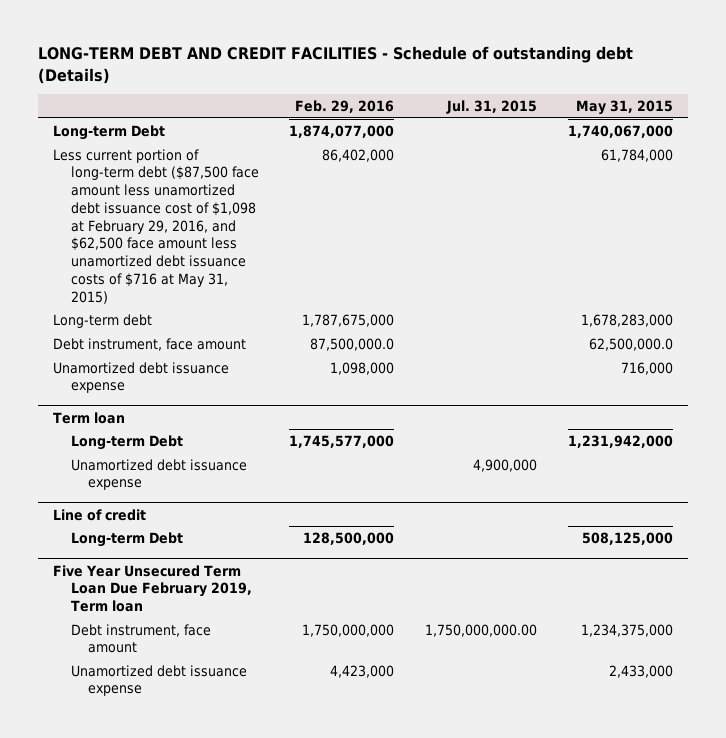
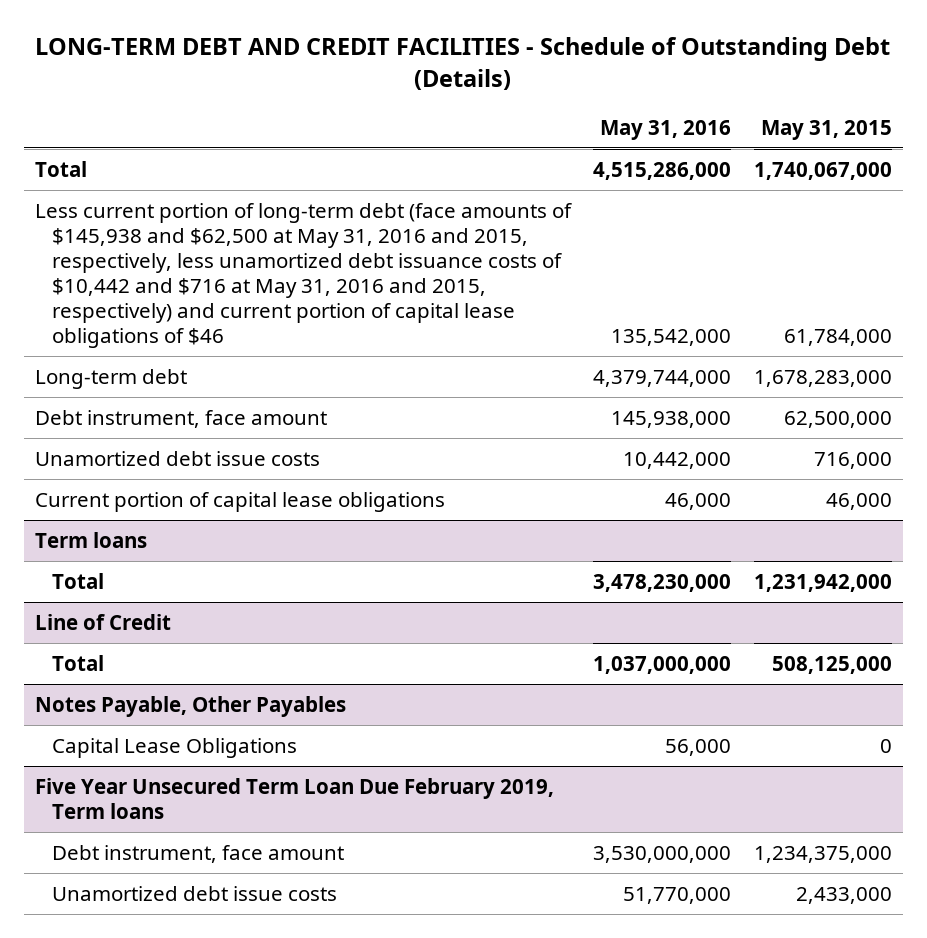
- LONG-TERM DEBT AND CREDIT FACILITIES - Schedule of outstanding debt (Details)
+ LONG-TERM DEBT AND CREDIT FACILITIES - Schedule of Outstanding Debt (Details)
- | Feb. 29, 2016 | Jul. 31, 2015 | May 31, 2015
+ | May 31, 2016 | May 31, 2015
- Long-term Debt | 1,874,077,000 | | 1,740,067,000
- Less current portion of long-term debt ($87,500 face amount less unamortized debt issuance cost of $1,098 at February 29, 2016, and $62,500 face amount less unamortized debt issuance costs of $716 at May 31, 2015) | 86,402,000 | | 61,784,000
+ Total | 4,515,286,000 | 1,740,067,000
+ Less current portion of long-term debt (face amounts of $145,938 and $62,500 at May 31, 2016 and 2015, respectively, less unamortized debt issuance costs of $10,442 and $716 at May 31, 2016 and 2015, respectively) and current portion of capital lease obligations of $46 | 135,542,000 | 61,784,000
- Debt instrument, face amount | 87,500,000.0 | | 62,500,000.0
- Unamortized debt issuance expense | 1,098,000 | | 716,000
- Term loan
- Long-term Debt | 1,745,577,000 | | 1,231,942,000
- Unamortized debt issuance expense | | 4,900,000 |
- Line of credit
- Long-term Debt | 128,500,000 | | 508,125,000
- Five Year Unsecured Term Loan Due February 2019, Term loan
+ Debt instrument, face amount | 145,938,000 | 62,500,000
+ Unamortized debt issue costs | 10,442,000 | 716,000
+ Current portion of capital lease obligations | 46,000 | 46,000
+ Term loans
+ Total | 3,478,230,000 | 1,231,942,000
+ Line of Credit
+ Total | 1,037,000,000 | 508,125,000
+ Notes Payable, Other Payables
+ Capital Lease Obligations | 56,000 | 0
+ Five Year Unsecured Term Loan Due February 2019, Term loans
- Unamortized debt issuance expense | 4,423,000 | | 2,433,000
+ Unamortized debt issue costs | 51,770,000 | 2,433,000

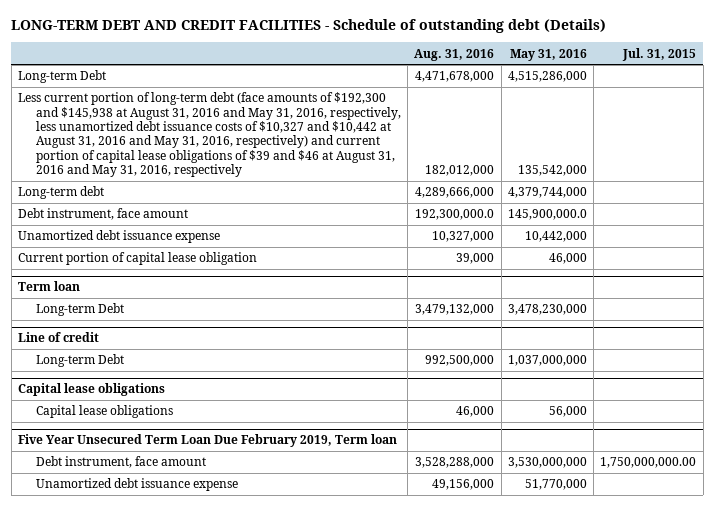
- LONG-TERM DEBT AND CREDIT FACILITIES - Schedule of Outstanding Debt (Details)
+ LONG-TERM DEBT AND CREDIT FACILITIES - Schedule of outstanding debt (Details)
- | May 31, 2016 | May 31, 2015
+ | Aug. 31, 2016 | May 31, 2016 | Jul. 31, 2015
- Total | 4,515,286,000 | 1,740,067,000
- Less current portion of long-term debt (face amounts of $145,938 and $62,500 at May 31, 2016 and 2015, respectively, less unamortized debt issuance costs of $10,442 and $716 at May 31, 2016 and 2015, respectively) and current portion of capital lease obligations of $46 | 135,542,000 | 61,784,000
+ Long-term Debt | 4,471,678,000 | 4,515,286,000 |
+ Less current portion of long-term debt (face amounts of $192,300 and $145,938 at August 31, 2016 and May 31, 2016, respectively, less unamortized debt issuance costs of $10,327 and $10,442 at August 31, 2016 and May 31, 2016, respectively) and current portion of capital lease obligations of $39 and $46 at August 31, 2016 and May 31, 2016, respectively | 182,012,000 | 135,542,000 |
- Debt instrument, face amount | 145,938,000 | 62,500,000
- Unamortized debt issue costs | 10,442,000 | 716,000
- Current portion of capital lease obligations | 46,000 | 46,000
- Term loans
- Total | 3,478,230,000 | 1,231,942,000
- Line of Credit
- Total | 1,037,000,000 | 508,125,000
- Notes Payable, Other Payables
- Capital Lease Obligations | 56,000 | 0
- Five Year Unsecured Term Loan Due February 2019, Term loans
+ Debt instrument, face amount | 192,300,000.0 | 145,900,000.0 |
+ Unamortized debt issuance expense | 10,327,000 | 10,442,000 |
+ Current portion of capital lease obligation | 39,000 | 46,000 |
+ Term loan
+ Long-term Debt | 3,479,132,000 | 3,478,230,000 |
+ Line of credit
+ Long-term Debt | 992,500,000 | 1,037,000,000 |
+ Capital lease obligations
+ Capital lease obligations | 46,000 | 56,000 |
+ Five Year Unsecured Term Loan Due February 2019, Term loan
- Unamortized debt issue costs | 51,770,000 | 2,433,000
+ Unamortized debt issuance expense | 49,156,000 | 51,770,000 |

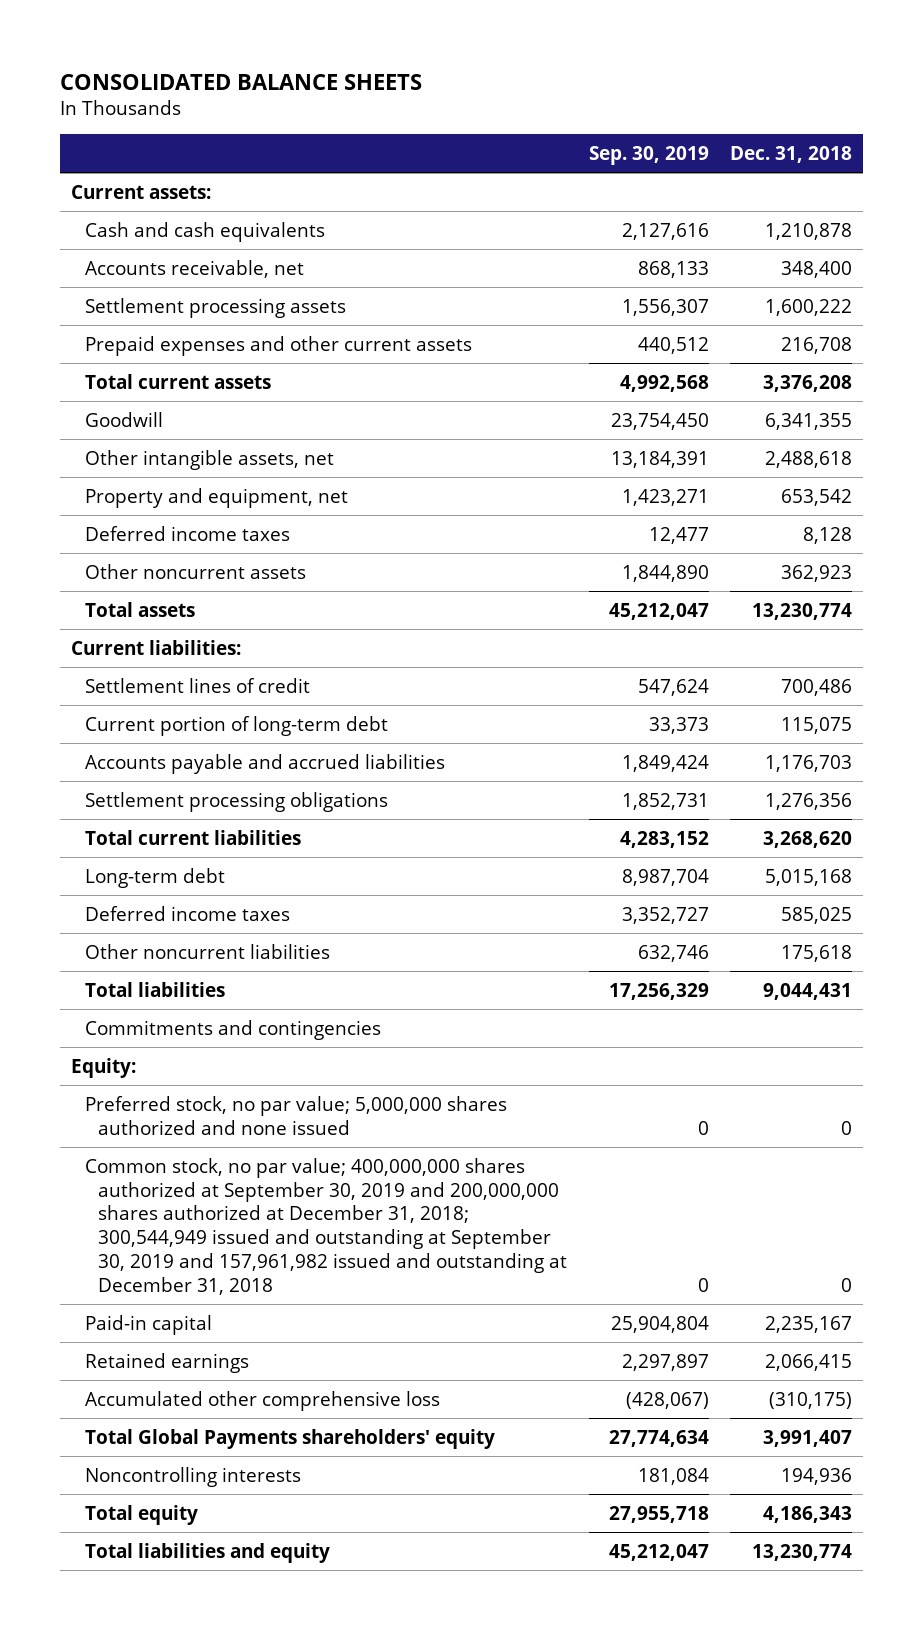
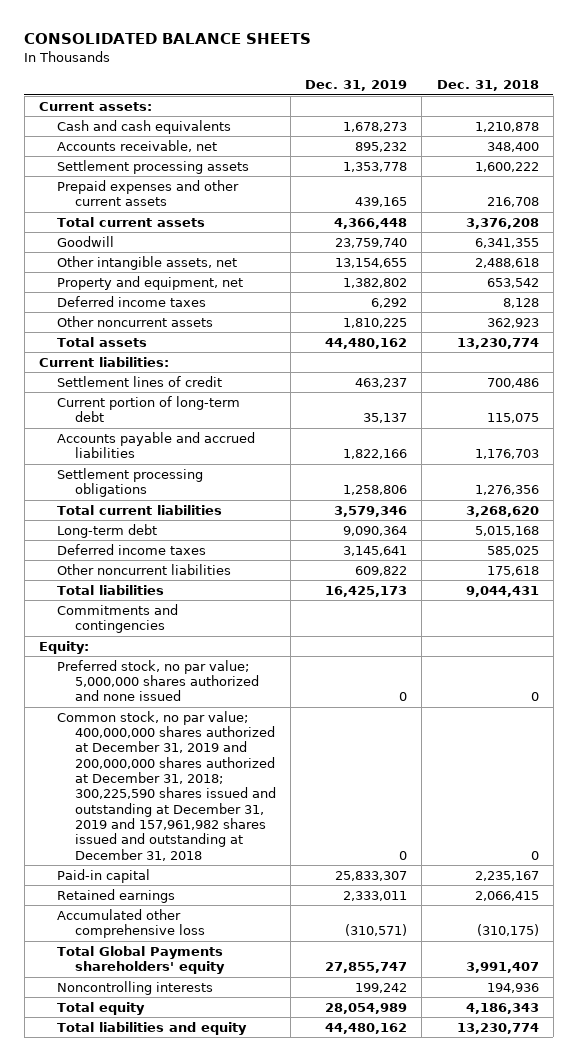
- | Sep. 30, 2019 | Dec. 31, 2018
+ | Dec. 31, 2019 | Dec. 31, 2018
- Common stock, no par value; 400,000,000 shares authorized at September 30, 2019 and 200,000,000 shares authorized at December 31, 2018; 300,544,949 issued and outstanding at September 30, 2019 and 157,961,982 issued and outstanding at December 31, 2018 | 0 | 0
+ Common stock, no par value; 400,000,000 shares authorized at December 31, 2019 and 200,000,000 shares authorized at December 31, 2018; 300,225,590 shares issued and outstanding at December 31, 2019 and 157,961,982 shares issued and outstanding at December 31, 2018 | 0 | 0

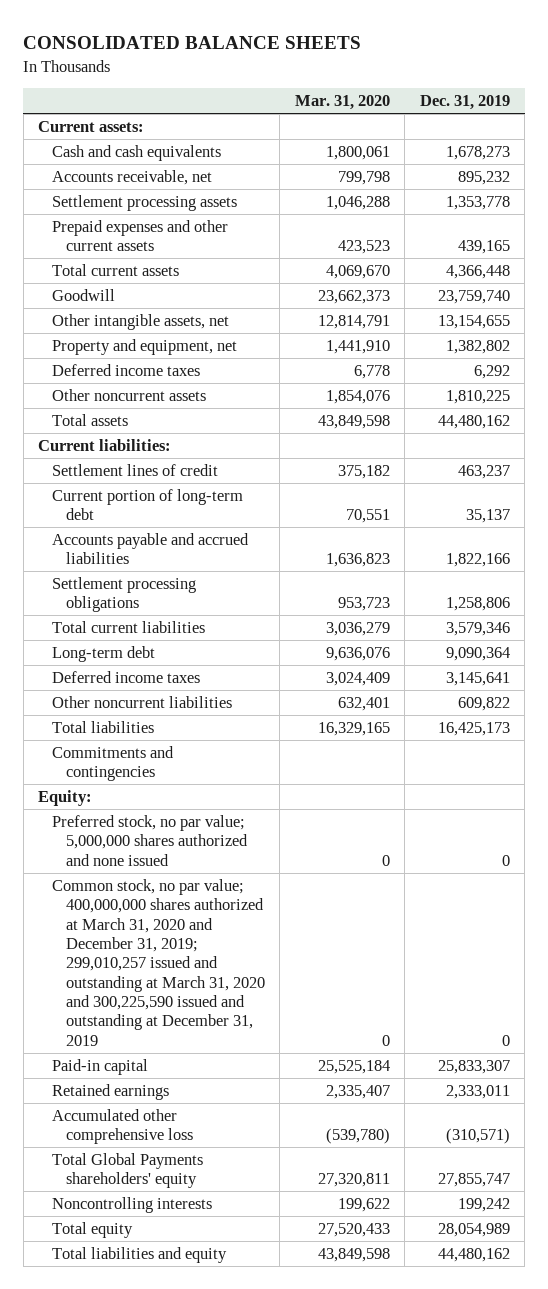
- | Dec. 31, 2019 | Dec. 31, 2018
+ | Mar. 31, 2020 | Dec. 31, 2019
- Common stock, no par value; 400,000,000 shares authorized at December 31, 2019 and 200,000,000 shares authorized at December 31, 2018; 300,225,590 shares issued and outstanding at December 31, 2019 and 157,961,982 shares issued and outstanding at December 31, 2018 | 0 | 0
+ Common stock, no par value; 400,000,000 shares authorized at March 31, 2020 and December 31, 2019; 299,010,257 issued and outstanding at March 31, 2020 and 300,225,590 issued and outstanding at December 31, 2019 | 0 | 0

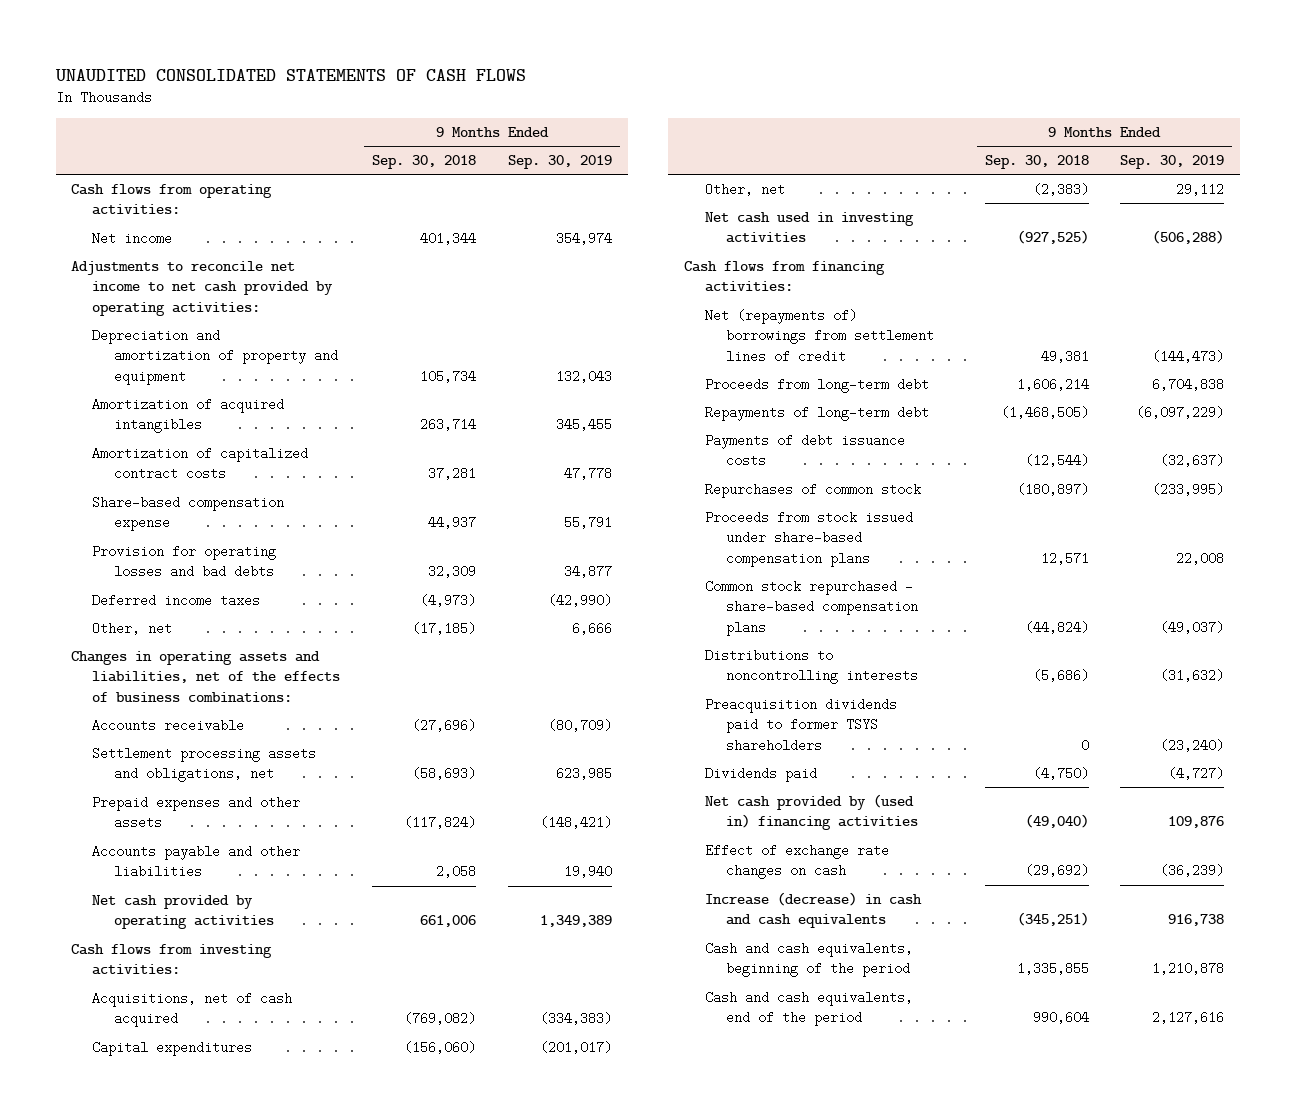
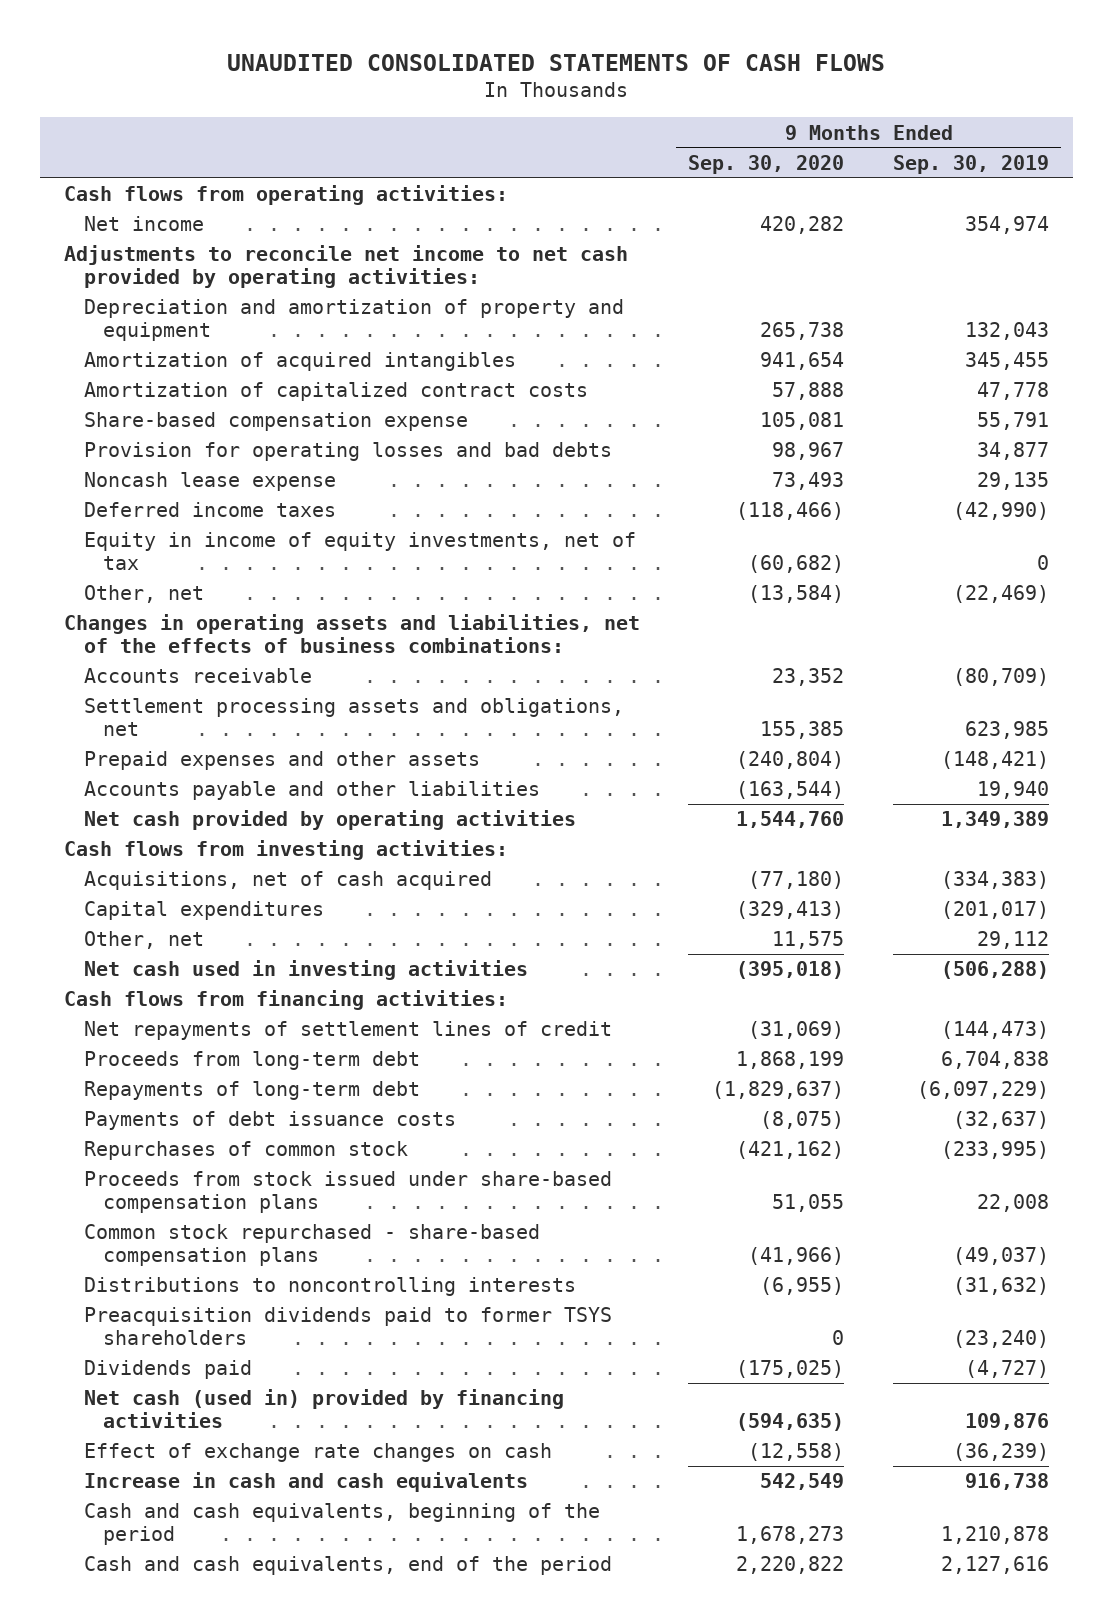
- | 9 Months Ended Sep. 30, 2018 | 9 Months Ended Sep. 30, 2019
+ | 9 Months Ended Sep. 30, 2020 | 9 Months Ended Sep. 30, 2019
+ Noncash lease expense | 73,493 | 29,135
- Other, net | (17,185) | 6,666
+ Equity in income of equity investments, net of tax | (60,682) | 0
+ Other, net | (13,584) | (22,469)
- Net (repayments of) borrowings from settlement lines of credit | 49,381 | (144,473)
+ Net repayments of settlement lines of credit | (31,069) | (144,473)
- Net cash provided by (used in) financing activities | (49,040) | 109,876
+ Net cash (used in) provided by financing activities | (594,635) | 109,876
- Increase (decrease) in cash and cash equivalents | (345,251) | 916,738
+ Increase in cash and cash equivalents | 542,549 | 916,738

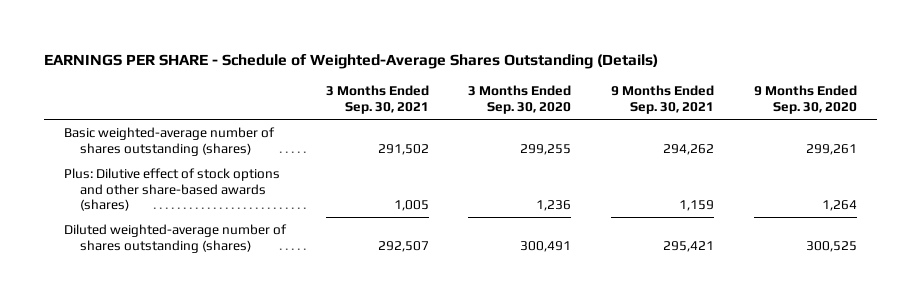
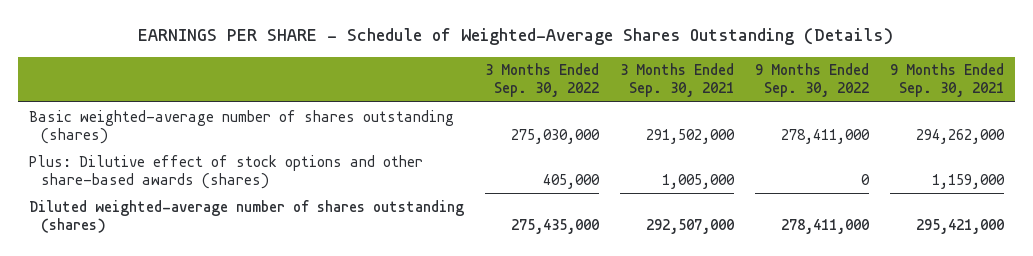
- | 3 Months Ended Sep. 30, 2021 | 3 Months Ended Sep. 30, 2020 | 9 Months Ended Sep. 30, 2021 | 9 Months Ended Sep. 30, 2020
+ | 3 Months Ended Sep. 30, 2022 | 3 Months Ended Sep. 30, 2021 | 9 Months Ended Sep. 30, 2022 | 9 Months Ended Sep. 30, 2021
- Basic weighted-average number of shares outstanding (shares) | 291,502 | 299,255 | 294,262 | 299,261
- Plus: Dilutive effect of stock options and other share-based awards (shares) | 1,005 | 1,236 | 1,159 | 1,264
- Diluted weighted-average number of shares outstanding (shares) | 292,507 | 300,491 | 295,421 | 300,525
+ Basic weighted-average number of shares outstanding (shares) | 275,030,000 | 291,502,000 | 278,411,000 | 294,262,000
+ Plus: Dilutive effect of stock options and other share-based awards (shares) | 405,000 | 1,005,000 | 0 | 1,159,000
+ Diluted weighted-average number of shares outstanding (shares) | 275,435,000 | 292,507,000 | 278,411,000 | 295,421,000

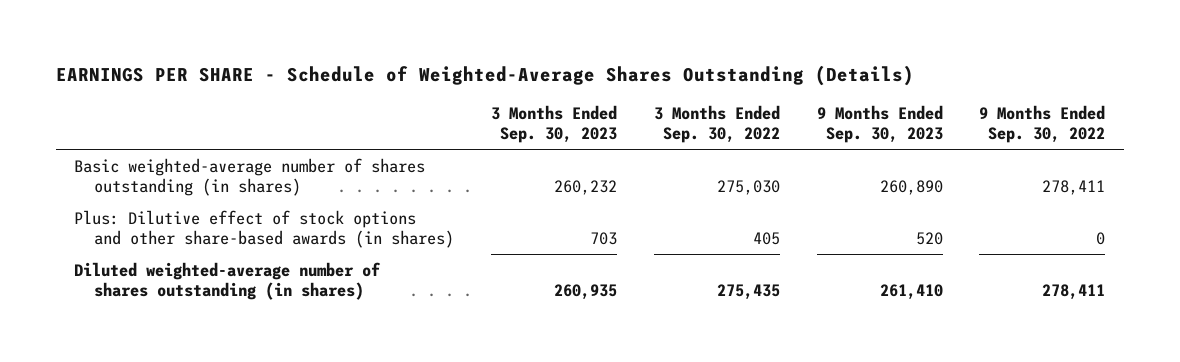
- | 3 Months Ended Sep. 30, 2022 | 3 Months Ended Sep. 30, 2021 | 9 Months Ended Sep. 30, 2022 | 9 Months Ended Sep. 30, 2021
+ | 3 Months Ended Sep. 30, 2023 | 3 Months Ended Sep. 30, 2022 | 9 Months Ended Sep. 30, 2023 | 9 Months Ended Sep. 30, 2022
- Basic weighted-average number of shares outstanding (shares) | 275,030,000 | 291,502,000 | 278,411,000 | 294,262,000
- Plus: Dilutive effect of stock options and other share-based awards (shares) | 405,000 | 1,005,000 | 0 | 1,159,000
- Diluted weighted-average number of shares outstanding (shares) | 275,435,000 | 292,507,000 | 278,411,000 | 295,421,000
+ Basic weighted-average number of shares outstanding (in shares) | 260,232 | 275,030 | 260,890 | 278,411
+ Plus: Dilutive effect of stock options and other share-based awards (in shares) | 703 | 405 | 520 | 0
+ Diluted weighted-average number of shares outstanding (in shares) | 260,935 | 275,435 | 261,410 | 278,411

